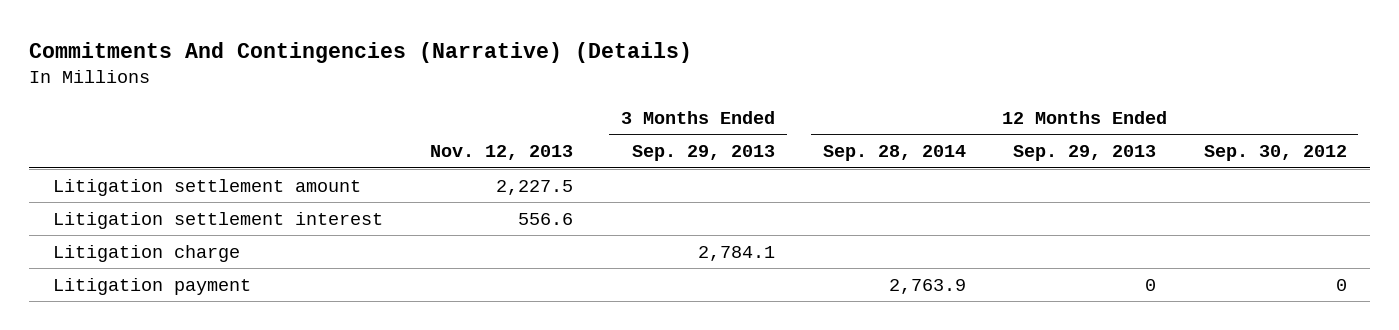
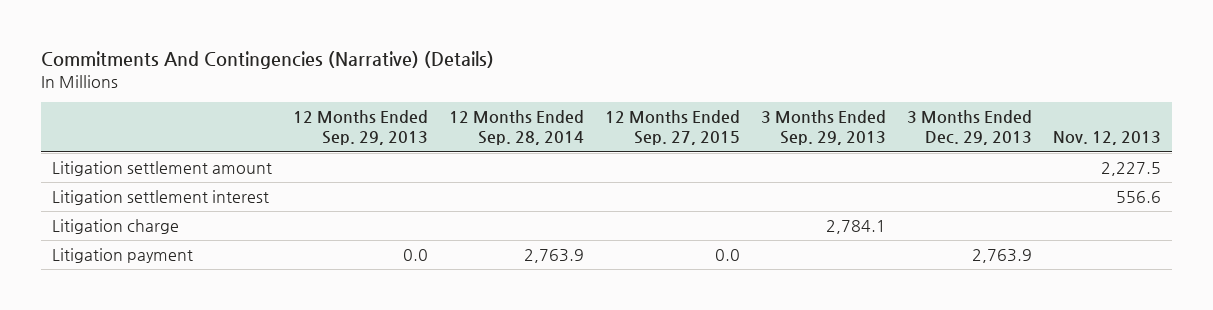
- | Nov. 12, 2013 | 3 Months Ended Sep. 29, 2013 | 12 Months Ended Sep. 28, 2014 | 12 Months Ended Sep. 29, 2013 | 12 Months Ended Sep. 30, 2012
+ | 12 Months Ended Sep. 29, 2013 | 12 Months Ended Sep. 28, 2014 | 12 Months Ended Sep. 27, 2015 | 3 Months Ended Sep. 29, 2013 | 3 Months Ended Dec. 29, 2013 | Nov. 12, 2013
- Litigation payment | | | 2,763.9 | 0 | 0
+ Litigation payment | 0.0 | 2,763.9 | 0.0 | | 2,763.9 |

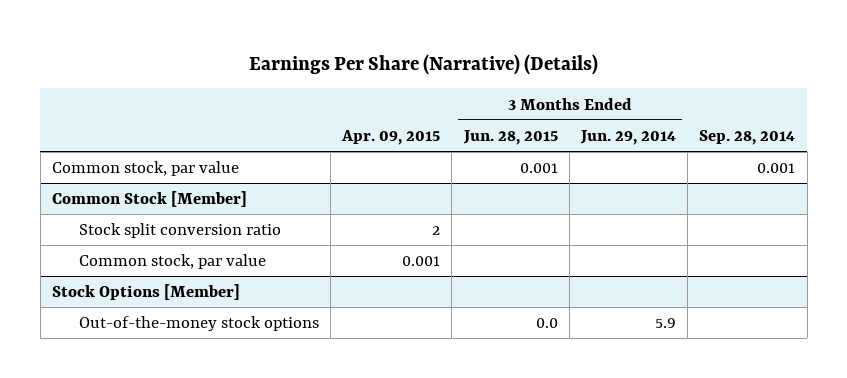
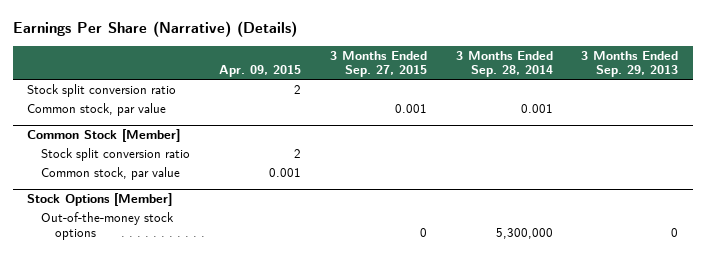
- | Apr. 09, 2015 | 3 Months Ended Jun. 28, 2015 | 3 Months Ended Jun. 29, 2014 | Sep. 28, 2014
+ | Apr. 09, 2015 | 3 Months Ended Sep. 27, 2015 | 3 Months Ended Sep. 28, 2014 | 3 Months Ended Sep. 29, 2013
+ Stock split conversion ratio | 2 | | |

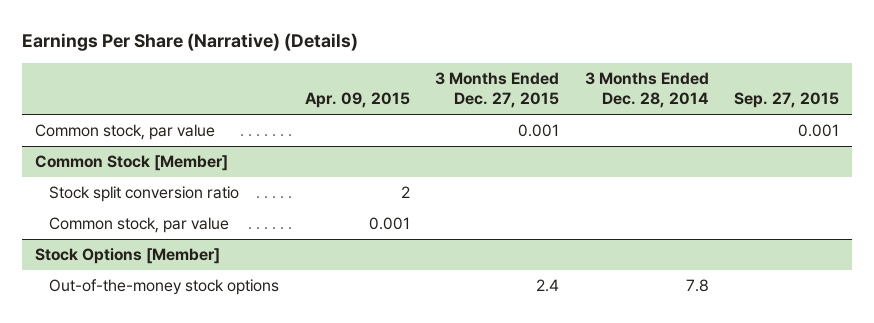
- | Apr. 09, 2015 | 3 Months Ended Sep. 27, 2015 | 3 Months Ended Sep. 28, 2014 | 3 Months Ended Sep. 29, 2013
+ | Apr. 09, 2015 | 3 Months Ended Dec. 27, 2015 | 3 Months Ended Dec. 28, 2014 | Sep. 27, 2015
- Stock split conversion ratio | 2 | | |

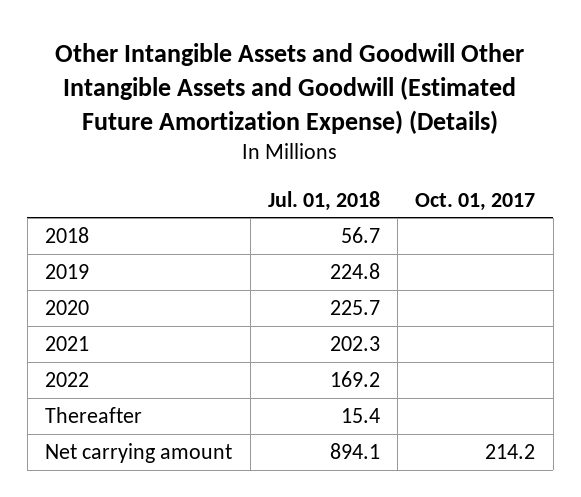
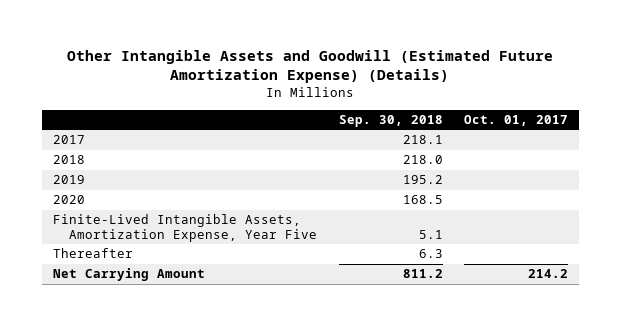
- Other Intangible Assets and Goodwill Other Intangible Assets and Goodwill (Estimated Future Amortization Expense) (Details)
+ Other Intangible Assets and Goodwill (Estimated Future Amortization Expense) (Details)
- | Jul. 01, 2018 | Oct. 01, 2017
+ | Sep. 30, 2018 | Oct. 01, 2017
+ 2017 | 218.1 |
- 2021 | 202.3 |
- 2022 | 169.2 |
+ Finite-Lived Intangible Assets, Amortization Expense, Year Five | 5.1 |
- Net carrying amount | 894.1 | 214.2
+ Net Carrying Amount | 811.2 | 214.2

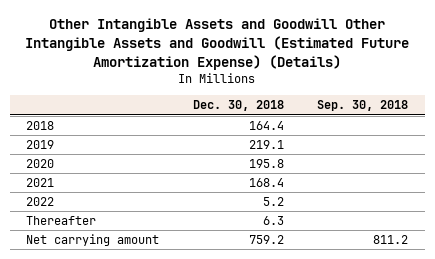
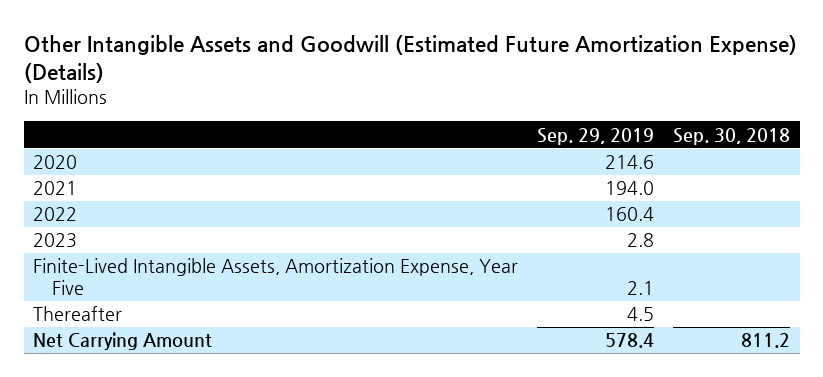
- Other Intangible Assets and Goodwill Other Intangible Assets and Goodwill (Estimated Future Amortization Expense) (Details)
+ Other Intangible Assets and Goodwill (Estimated Future Amortization Expense) (Details)
- | Dec. 30, 2018 | Sep. 30, 2018
+ | Sep. 29, 2019 | Sep. 30, 2018
- 2018 | 164.4 |
- 2019 | 219.1 |
+ 2023 | 2.8 |
+ Finite-Lived Intangible Assets, Amortization Expense, Year Five | 2.1 |
- Net carrying amount | 759.2 | 811.2
+ Net Carrying Amount | 578.4 | 811.2

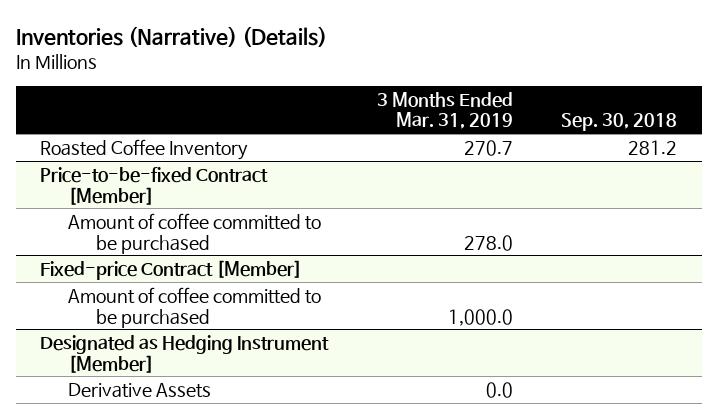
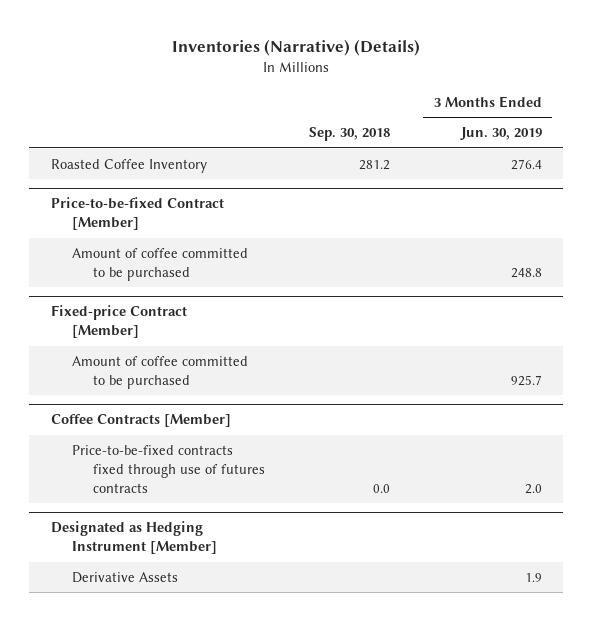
- | 3 Months Ended Mar. 31, 2019 | Sep. 30, 2018
+ | Sep. 30, 2018 | 3 Months Ended Jun. 30, 2019
+ Coffee Contracts [Member]
+ Price-to-be-fixed contracts fixed through use of futures contracts | 0.0 | 2.0

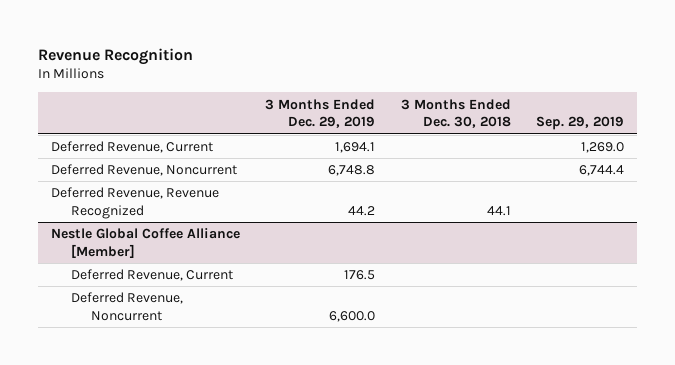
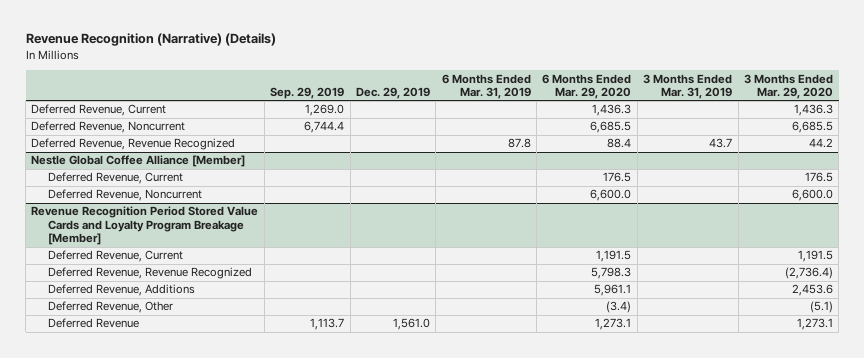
- Revenue Recognition
+ Revenue Recognition (Narrative) (Details)
- | 3 Months Ended Dec. 29, 2019 | 3 Months Ended Dec. 30, 2018 | Sep. 29, 2019
+ | Sep. 29, 2019 | Dec. 29, 2019 | 6 Months Ended Mar. 31, 2019 | 6 Months Ended Mar. 29, 2020 | 3 Months Ended Mar. 31, 2019 | 3 Months Ended Mar. 29, 2020
+ Revenue Recognition Period Stored Value Cards and Loyalty Program Breakage [Member]
+ Deferred Revenue, Current | | | | 1,191.5 | | 1,191.5
+ Deferred Revenue, Revenue Recognized | | | | 5,798.3 | | (2,736.4)
+ Deferred Revenue, Additions | | | | 5,961.1 | | 2,453.6
+ Deferred Revenue, Other | | | | (3.4) | | (5.1)
+ Deferred Revenue | 1,113.7 | 1,561.0 | | 1,273.1 | | 1,273.1

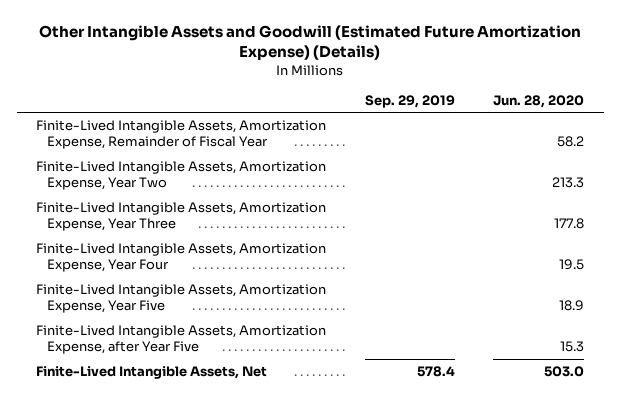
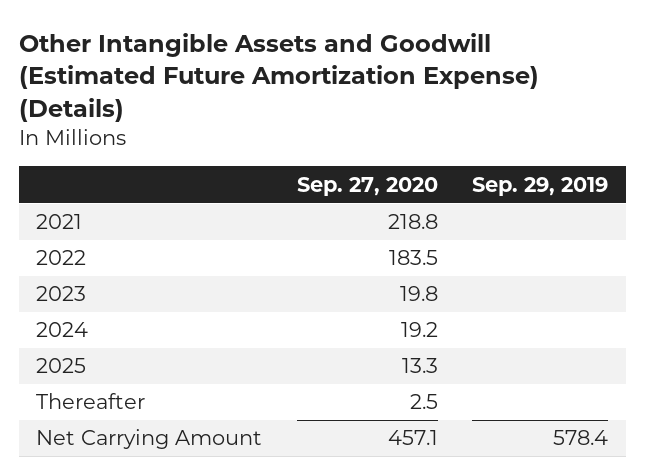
- | Sep. 29, 2019 | Jun. 28, 2020
+ | Sep. 27, 2020 | Sep. 29, 2019
- Finite-Lived Intangible Assets, Amortization Expense, Remainder of Fiscal Year | | 58.2
- Finite-Lived Intangible Assets, Amortization Expense, Year Two | | 213.3
- Finite-Lived Intangible Assets, Amortization Expense, Year Three | | 177.8
- Finite-Lived Intangible Assets, Amortization Expense, Year Four | | 19.5
- Finite-Lived Intangible Assets, Amortization Expense, Year Five | | 18.9
- Finite-Lived Intangible Assets, Amortization Expense, after Year Five | | 15.3
- Finite-Lived Intangible Assets, Net | 578.4 | 503.0
+ 2021 | 218.8 |
+ 2022 | 183.5 |
+ 2023 | 19.8 |
+ 2024 | 19.2 |
+ 2025 | 13.3 |
+ Thereafter | 2.5 |
+ Net Carrying Amount | 457.1 | 578.4

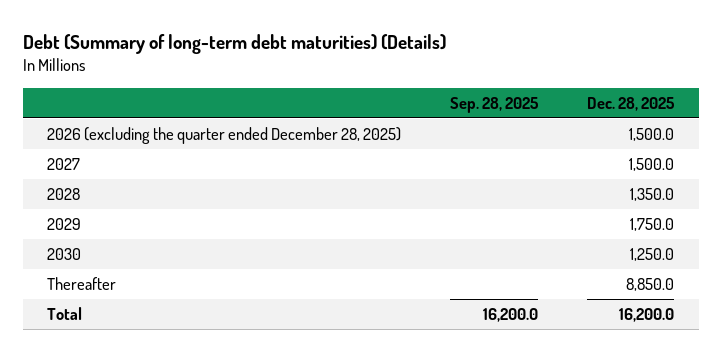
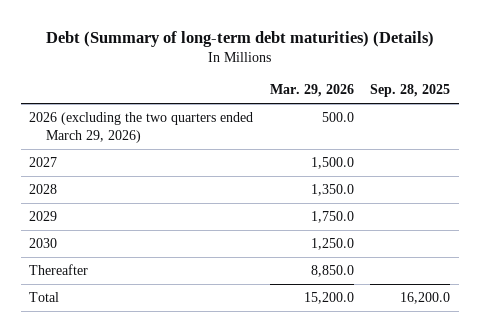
- | Sep. 28, 2025 | Dec. 28, 2025
+ | Mar. 29, 2026 | Sep. 28, 2025
- 2026 (excluding the quarter ended December 28, 2025) | | 1,500.0
+ 2026 (excluding the two quarters ended March 29, 2026) | 500.0 |

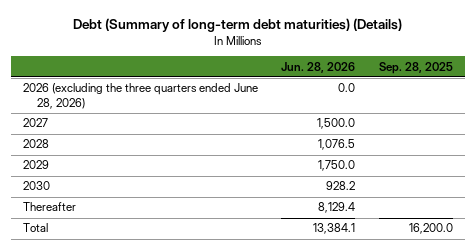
- | Mar. 29, 2026 | Sep. 28, 2025
+ | Jun. 28, 2026 | Sep. 28, 2025
- 2026 (excluding the two quarters ended March 29, 2026) | 500.0 |
+ 2026 (excluding the three quarters ended June 28, 2026) | 0.0 |

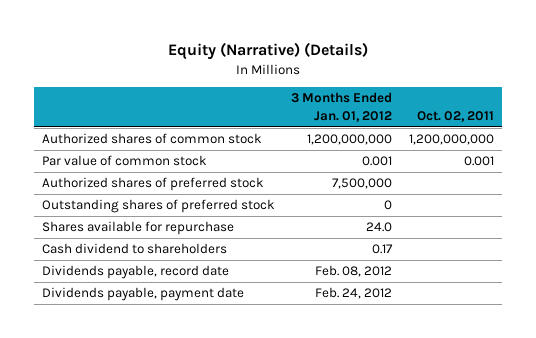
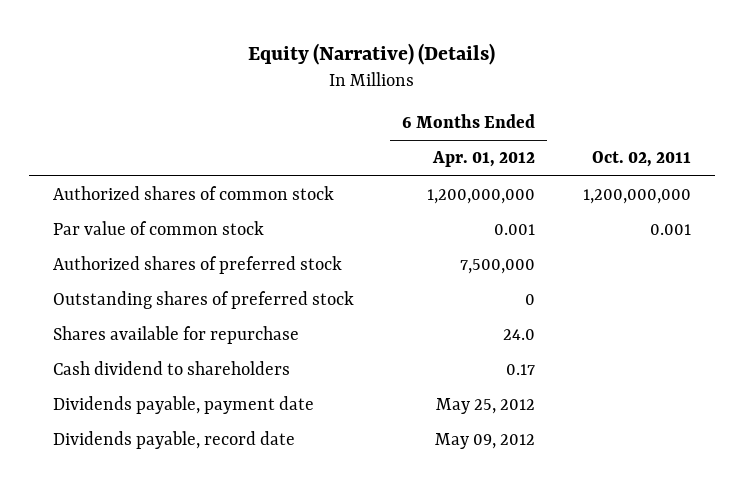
- | 3 Months Ended Jan. 01, 2012 | Oct. 02, 2011
+ | 6 Months Ended Apr. 01, 2012 | Oct. 02, 2011
moved down: Dividends payable, record date | May 09, 2012 |

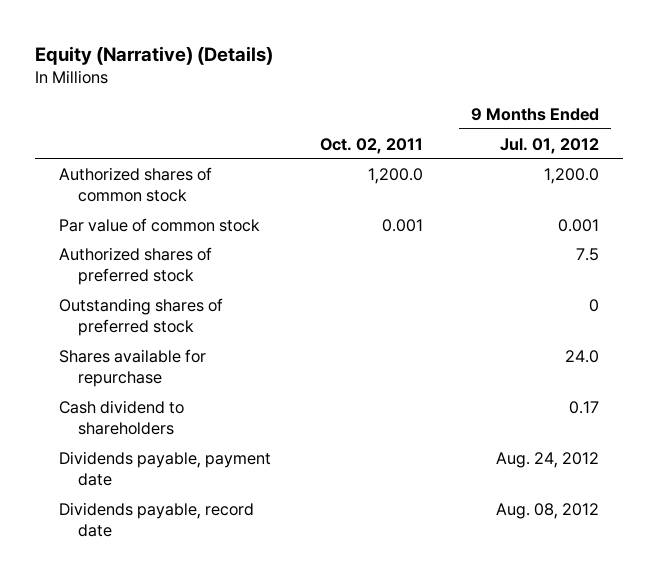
- | 6 Months Ended Apr. 01, 2012 | Oct. 02, 2011
+ | Oct. 02, 2011 | 9 Months Ended Jul. 01, 2012
- Authorized shares of common stock | 1,200,000,000 | 1,200,000,000
+ Authorized shares of common stock | 1,200.0 | 1,200.0

